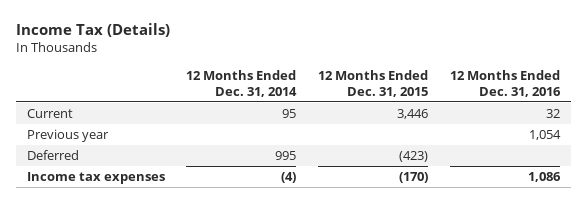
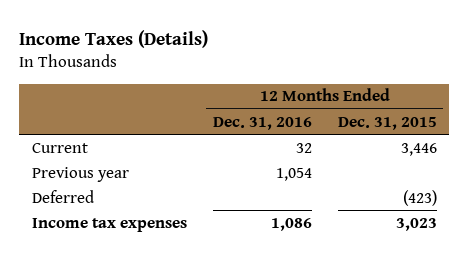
- Income Tax (Details)
+ Income Taxes (Details)
- | 12 Months Ended Dec. 31, 2014 | 12 Months Ended Dec. 31, 2015 | 12 Months Ended Dec. 31, 2016
+ | 12 Months Ended Dec. 31, 2016 | 12 Months Ended Dec. 31, 2015
- Income tax expenses | (4) | (170) | 1,086
+ Income tax expenses | 1,086 | 3,023

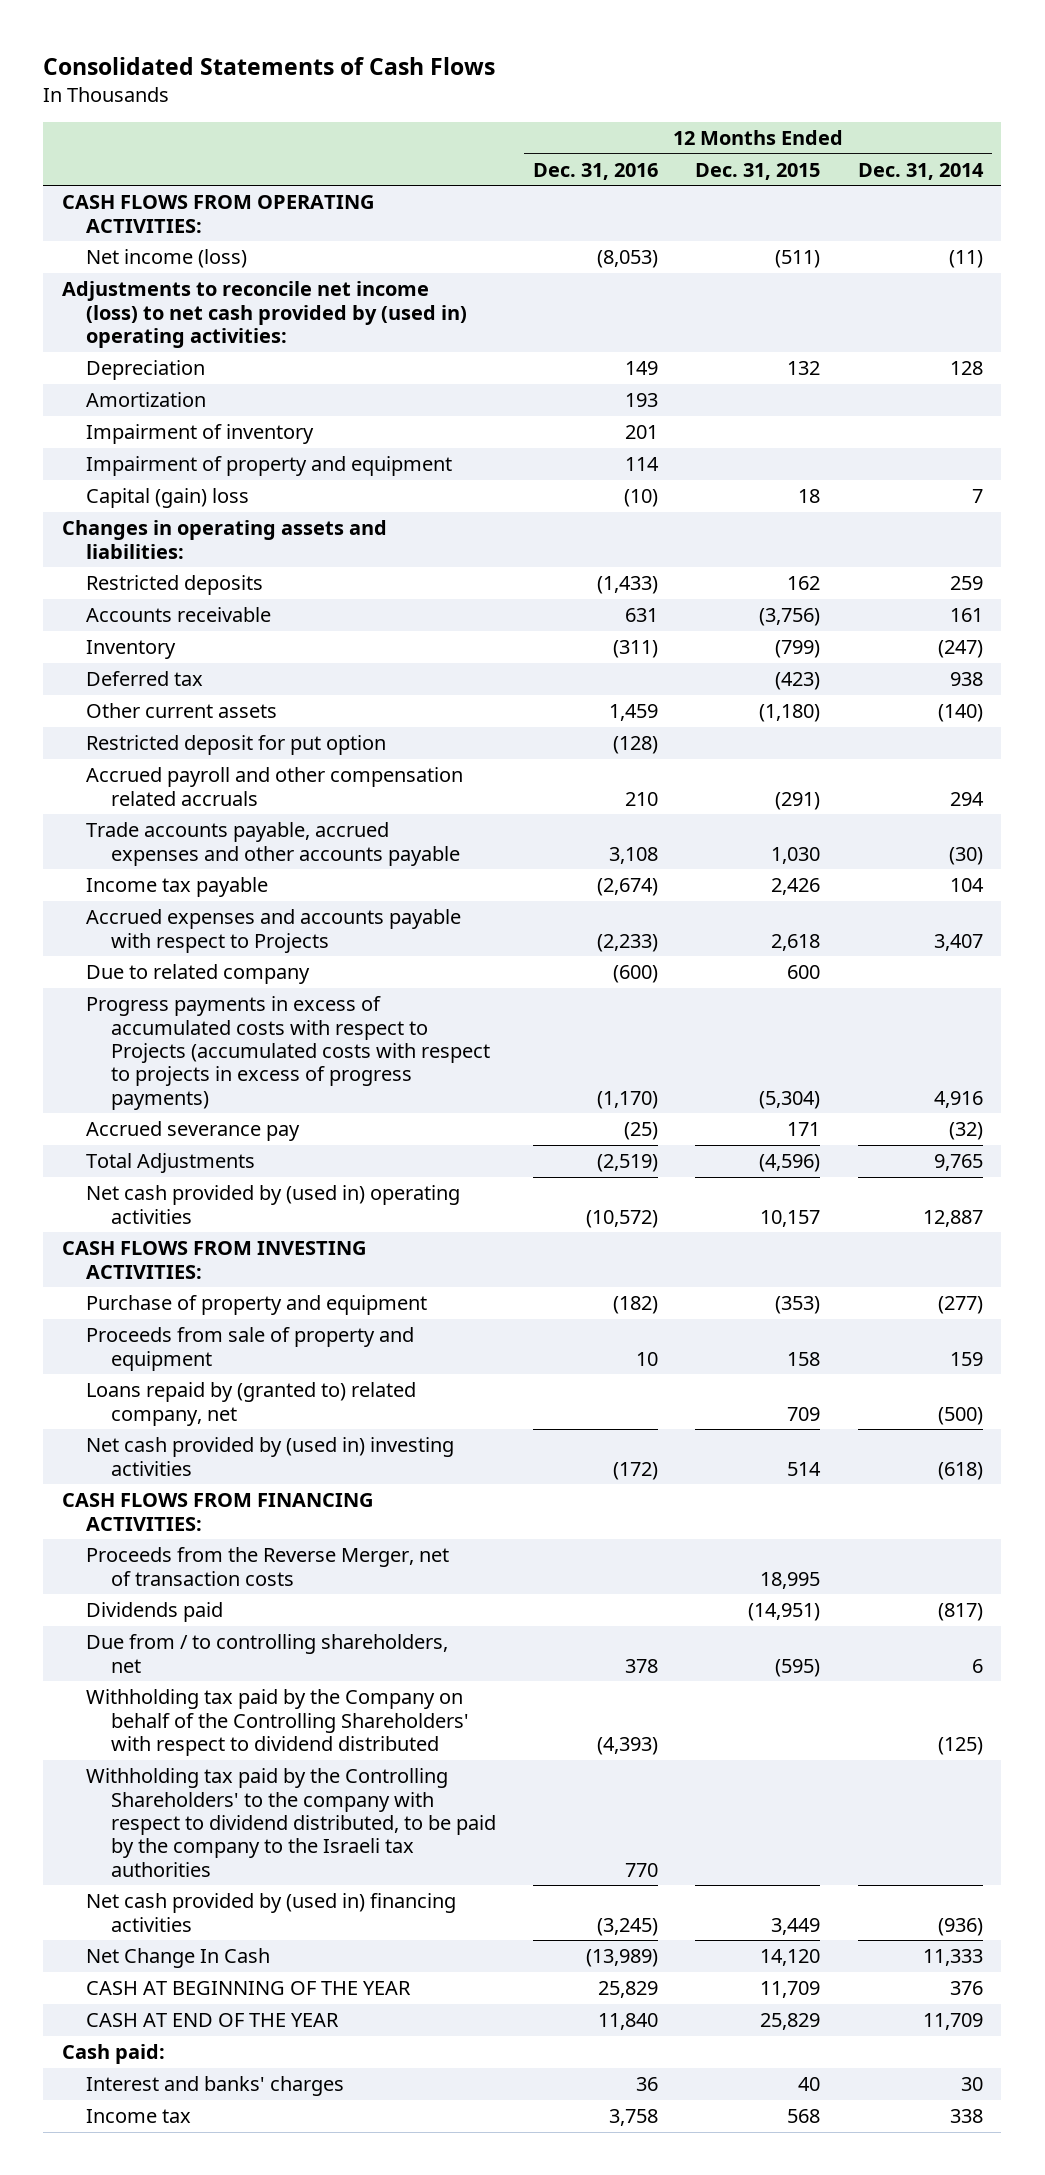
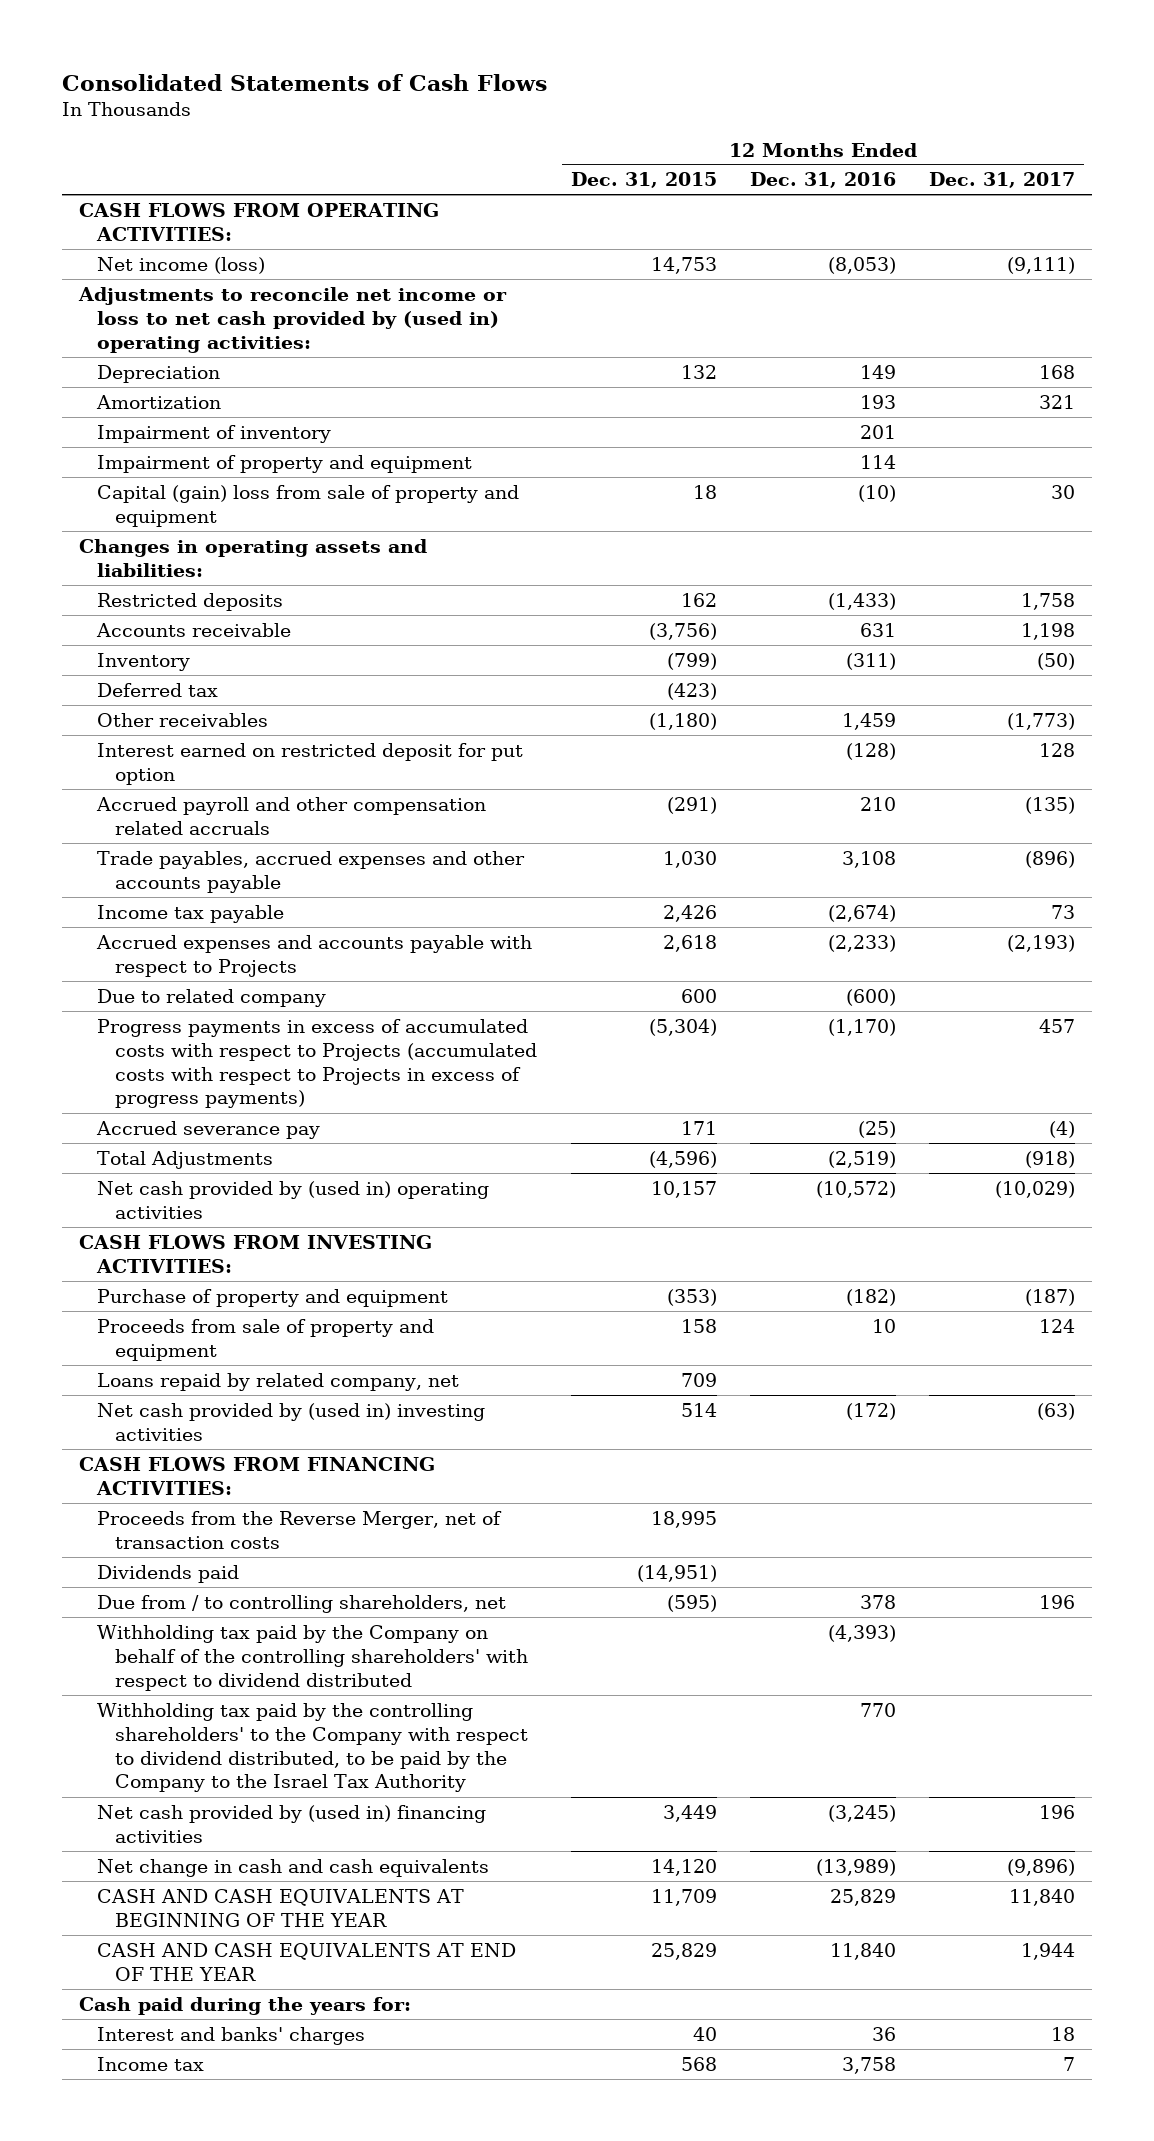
- | 12 Months Ended Dec. 31, 2016 | 12 Months Ended Dec. 31, 2015 | 12 Months Ended Dec. 31, 2014
+ | 12 Months Ended Dec. 31, 2015 | 12 Months Ended Dec. 31, 2016 | 12 Months Ended Dec. 31, 2017
- Net income (loss) | (8,053) | (511) | (11)
- Adjustments to reconcile net income (loss) to net cash provided by (used in) operating activities:
+ Net income (loss) | 14,753 | (8,053) | (9,111)
+ Adjustments to reconcile net income or loss to net cash provided by (used in) operating activities:
- Capital (gain) loss | (10) | 18 | 7
+ Capital (gain) loss from sale of property and equipment | 18 | (10) | 30
- Other current assets | 1,459 | (1,180) | (140)
- Restricted deposit for put option | (128) | |
+ Other receivables | (1,180) | 1,459 | (1,773)
+ Interest earned on restricted deposit for put option | | (128) | 128
- Trade accounts payable, accrued expenses and other accounts payable | 3,108 | 1,030 | (30)
+ Trade payables, accrued expenses and other accounts payable | 1,030 | 3,108 | (896)
- Progress payments in excess of accumulated costs with respect to Projects (accumulated costs with respect to projects in excess of progress payments) | (1,170) | (5,304) | 4,916
+ Progress payments in excess of accumulated costs with respect to Projects (accumulated costs with respect to Projects in excess of progress payments) | (5,304) | (1,170) | 457
- Loans repaid by (granted to) related company, net | | 709 | (500)
+ Loans repaid by related company, net | 709 | |
- Withholding tax paid by the Company on behalf of the Controlling Shareholders' with respect to dividend distributed | (4,393) | | (125)
- Withholding tax paid by the Controlling Shareholders' to the company with respect to dividend distributed, to be paid by the company to the Israeli tax authorities | 770 | |
+ Withholding tax paid by the Company on behalf of the controlling shareholders' with respect to dividend distributed | | (4,393) |
+ Withholding tax paid by the controlling shareholders' to the Company with respect to dividend distributed, to be paid by the Company to the Israel Tax Authority | | 770 |
- Net Change In Cash | (13,989) | 14,120 | 11,333
- CASH AT BEGINNING OF THE YEAR | 25,829 | 11,709 | 376
- CASH AT END OF THE YEAR | 11,840 | 25,829 | 11,709
- Cash paid:
+ Net change in cash and cash equivalents | 14,120 | (13,989) | (9,896)
+ CASH AND CASH EQUIVALENTS AT BEGINNING OF THE YEAR | 11,709 | 25,829 | 11,840
+ CASH AND CASH EQUIVALENTS AT END OF THE YEAR | 25,829 | 11,840 | 1,944
+ Cash paid during the years for:

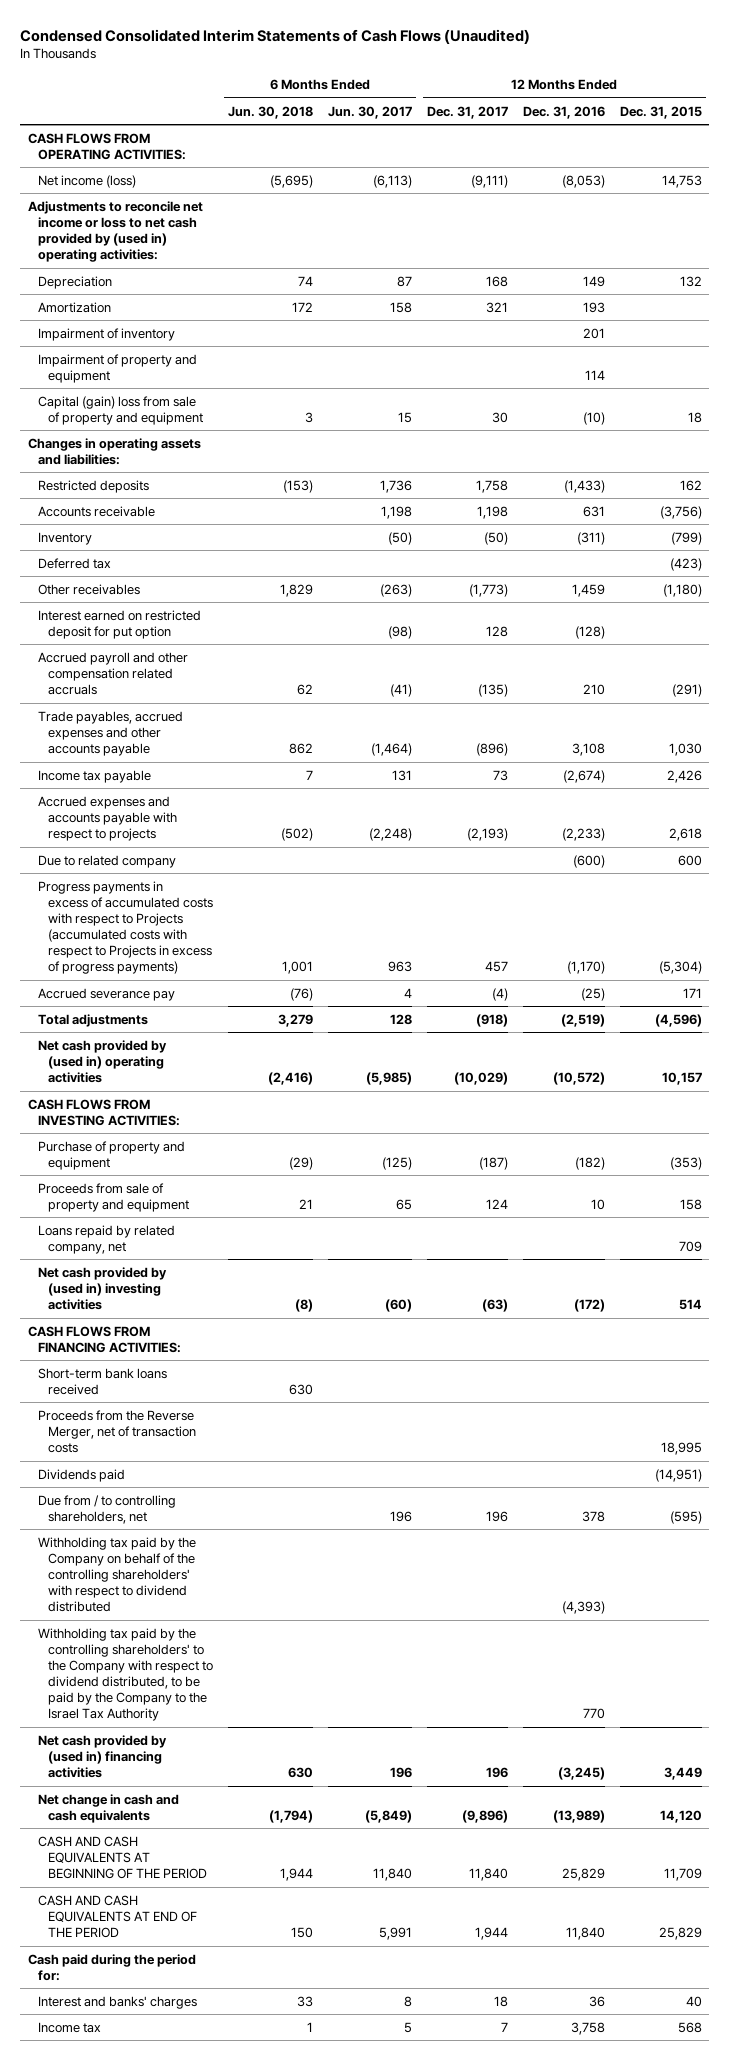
- Consolidated Statements of Cash Flows
+ Condensed Consolidated Interim Statements of Cash Flows (Unaudited)
- | 12 Months Ended Dec. 31, 2015 | 12 Months Ended Dec. 31, 2016 | 12 Months Ended Dec. 31, 2017
+ | 6 Months Ended Jun. 30, 2018 | 6 Months Ended Jun. 30, 2017 | 12 Months Ended Dec. 31, 2017 | 12 Months Ended Dec. 31, 2016 | 12 Months Ended Dec. 31, 2015
- Accrued expenses and accounts payable with respect to Projects | 2,618 | (2,233) | (2,193)
+ Accrued expenses and accounts payable with respect to projects | (502) | (2,248) | (2,193) | (2,233) | 2,618
- Total Adjustments | (4,596) | (2,519) | (918)
+ Total adjustments | 3,279 | 128 | (918) | (2,519) | (4,596)
+ Short-term bank loans received | 630 | | | |
- CASH AND CASH EQUIVALENTS AT BEGINNING OF THE YEAR | 11,709 | 25,829 | 11,840
- CASH AND CASH EQUIVALENTS AT END OF THE YEAR | 25,829 | 11,840 | 1,944
- Cash paid during the years for:
+ CASH AND CASH EQUIVALENTS AT BEGINNING OF THE PERIOD | 1,944 | 11,840 | 11,840 | 25,829 | 11,709
+ CASH AND CASH EQUIVALENTS AT END OF THE PERIOD | 150 | 5,991 | 1,944 | 11,840 | 25,829
+ Cash paid during the period for:

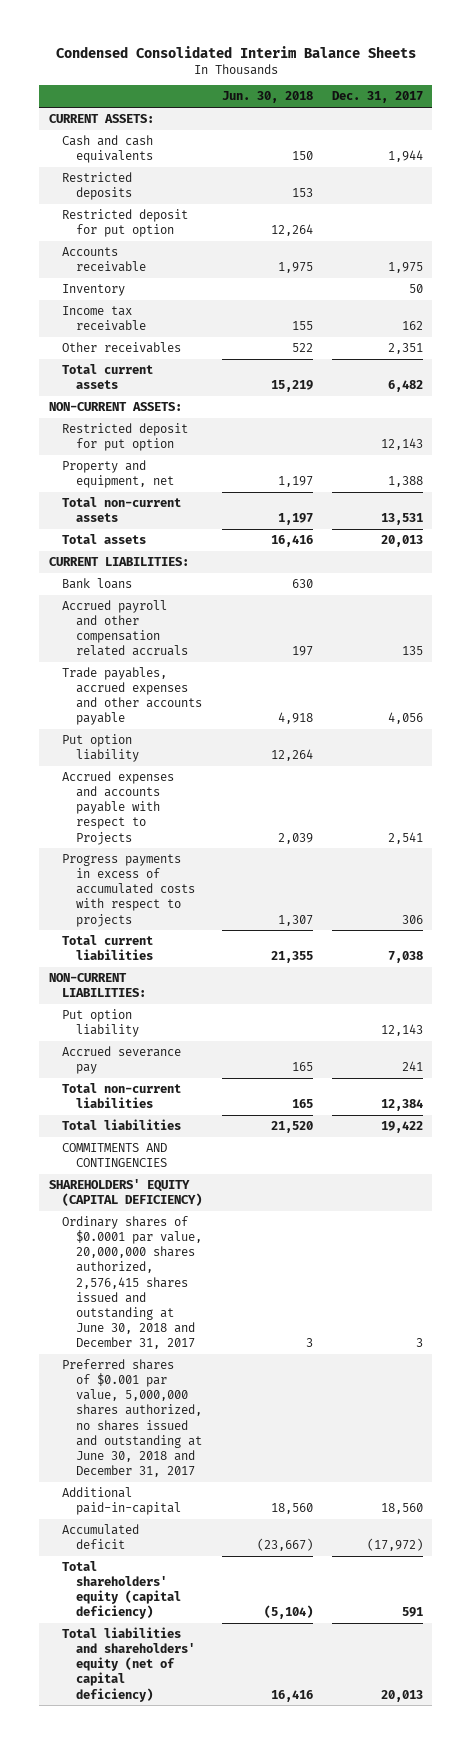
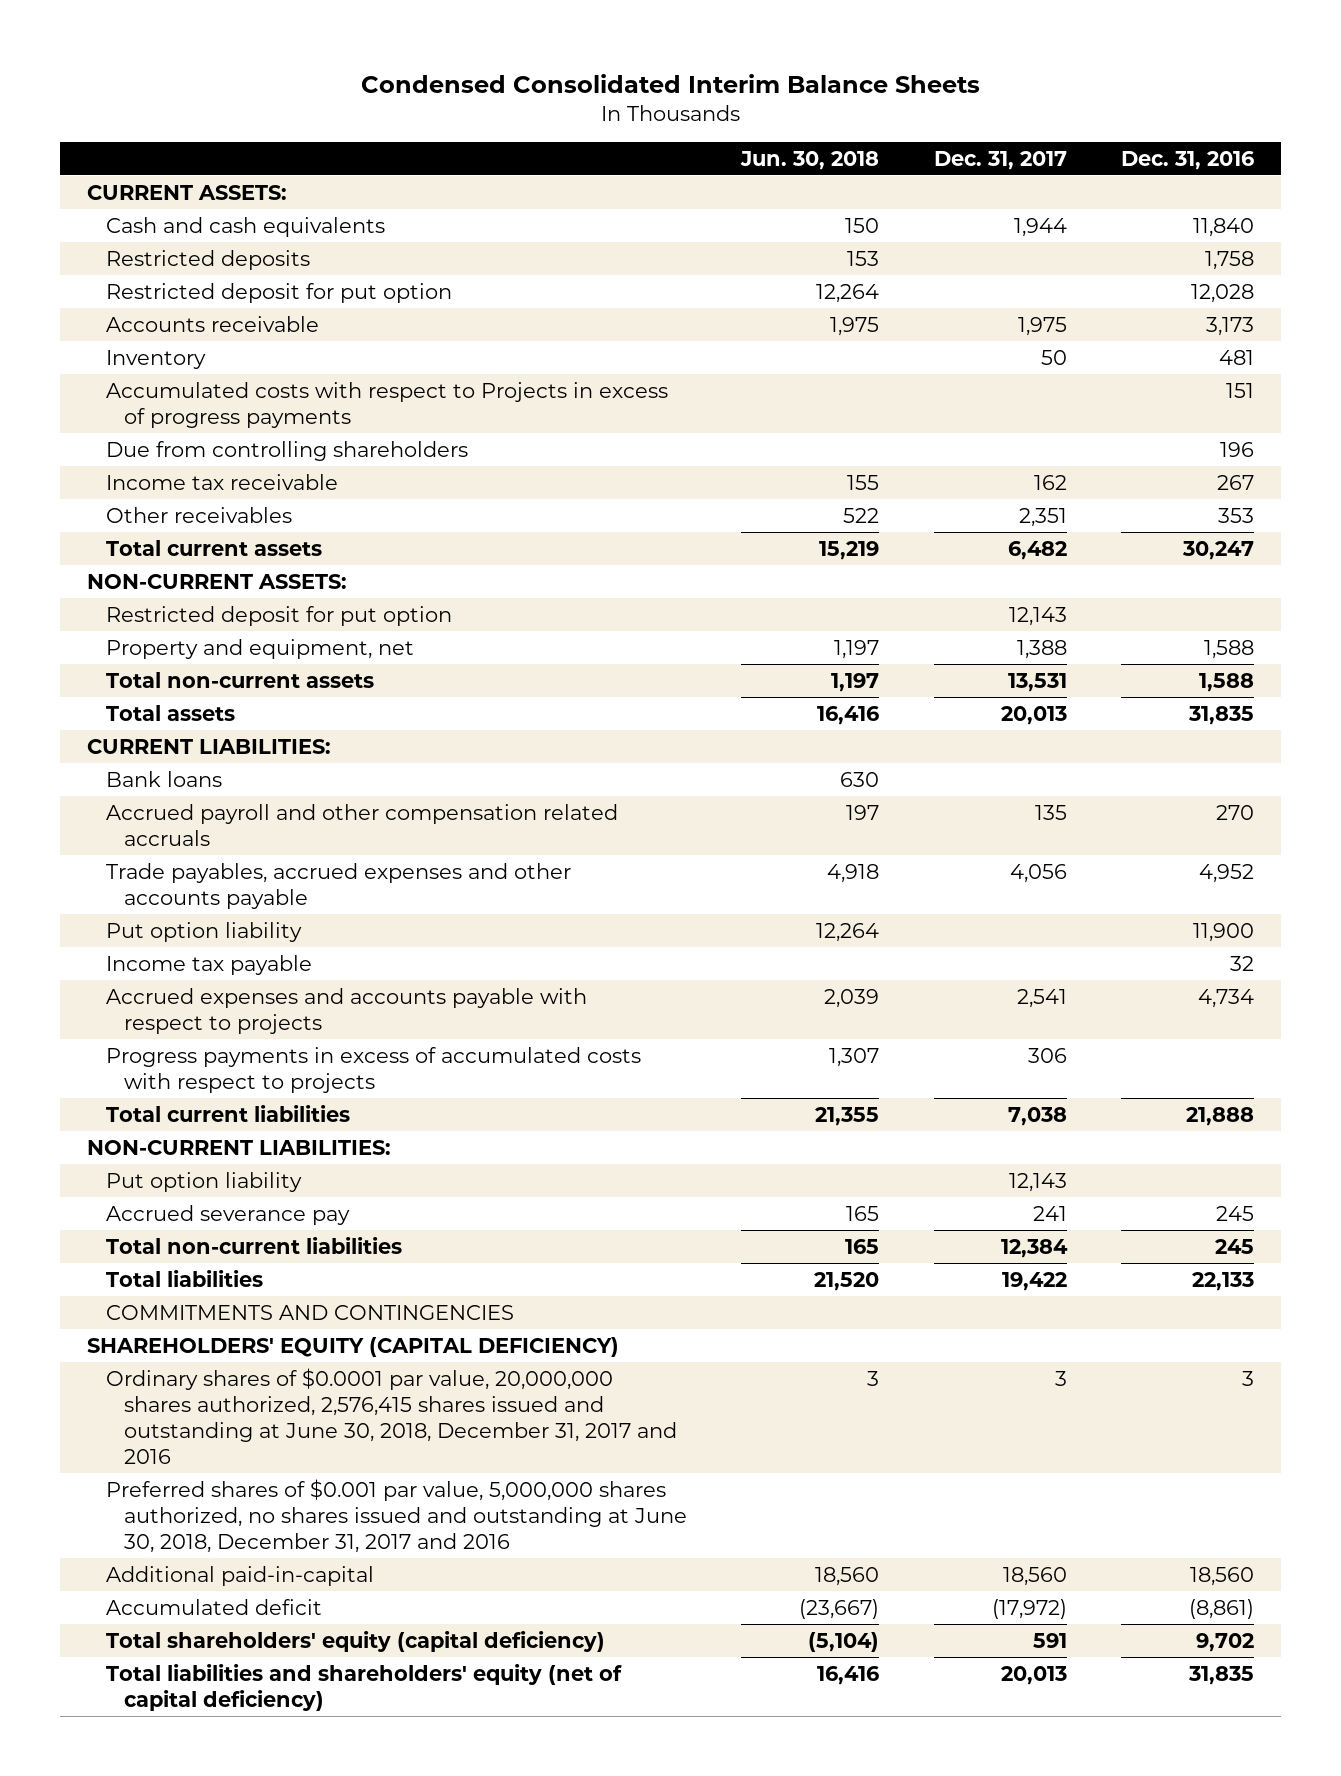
- | Jun. 30, 2018 | Dec. 31, 2017
+ | Jun. 30, 2018 | Dec. 31, 2017 | Dec. 31, 2016
+ Accumulated costs with respect to Projects in excess of progress payments | | | 151
+ Due from controlling shareholders | | | 196
- Accrued expenses and accounts payable with respect to Projects | 2,039 | 2,541
+ Income tax payable | | | 32
+ Accrued expenses and accounts payable with respect to projects | 2,039 | 2,541 | 4,734
- Ordinary shares of $0.0001 par value, 20,000,000 shares authorized, 2,576,415 shares issued and outstanding at June 30, 2018 and December 31, 2017 | 3 | 3
- Preferred shares of $0.001 par value, 5,000,000 shares authorized, no shares issued and outstanding at June 30, 2018 and December 31, 2017
+ Ordinary shares of $0.0001 par value, 20,000,000 shares authorized, 2,576,415 shares issued and outstanding at June 30, 2018, December 31, 2017 and 2016 | 3 | 3 | 3
+ Preferred shares of $0.001 par value, 5,000,000 shares authorized, no shares issued and outstanding at June 30, 2018, December 31, 2017 and 2016

